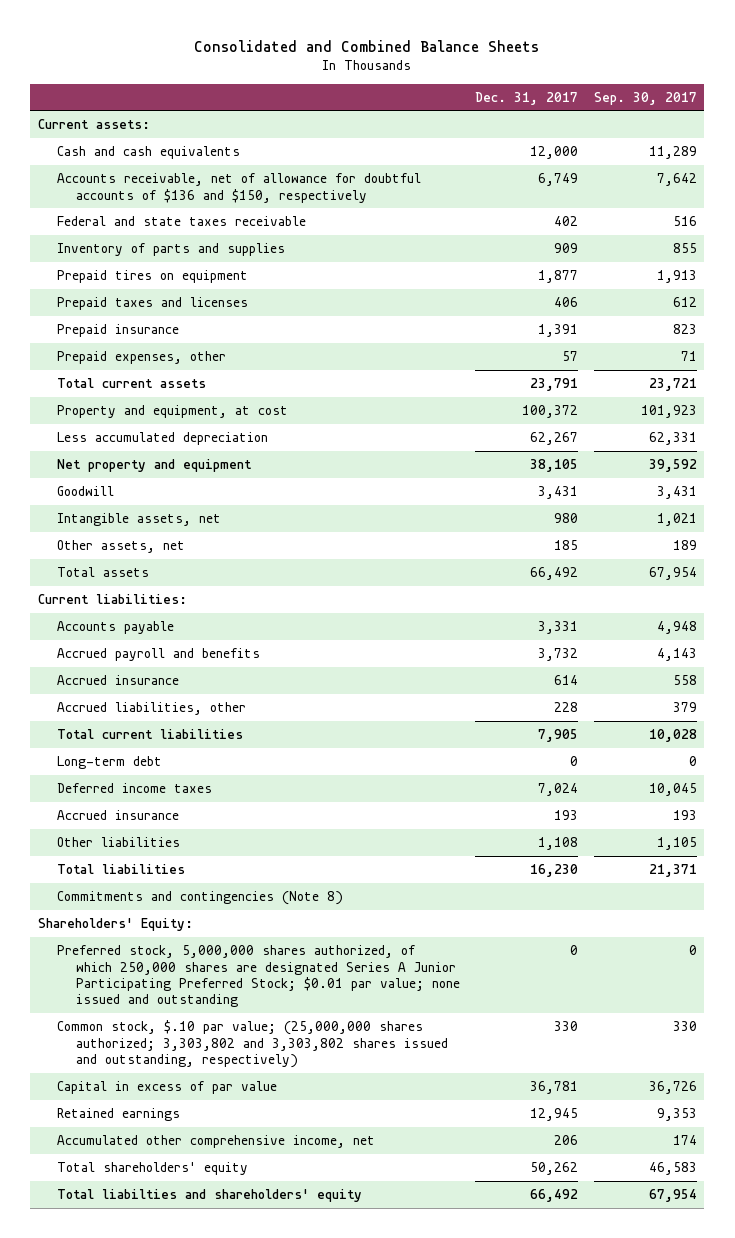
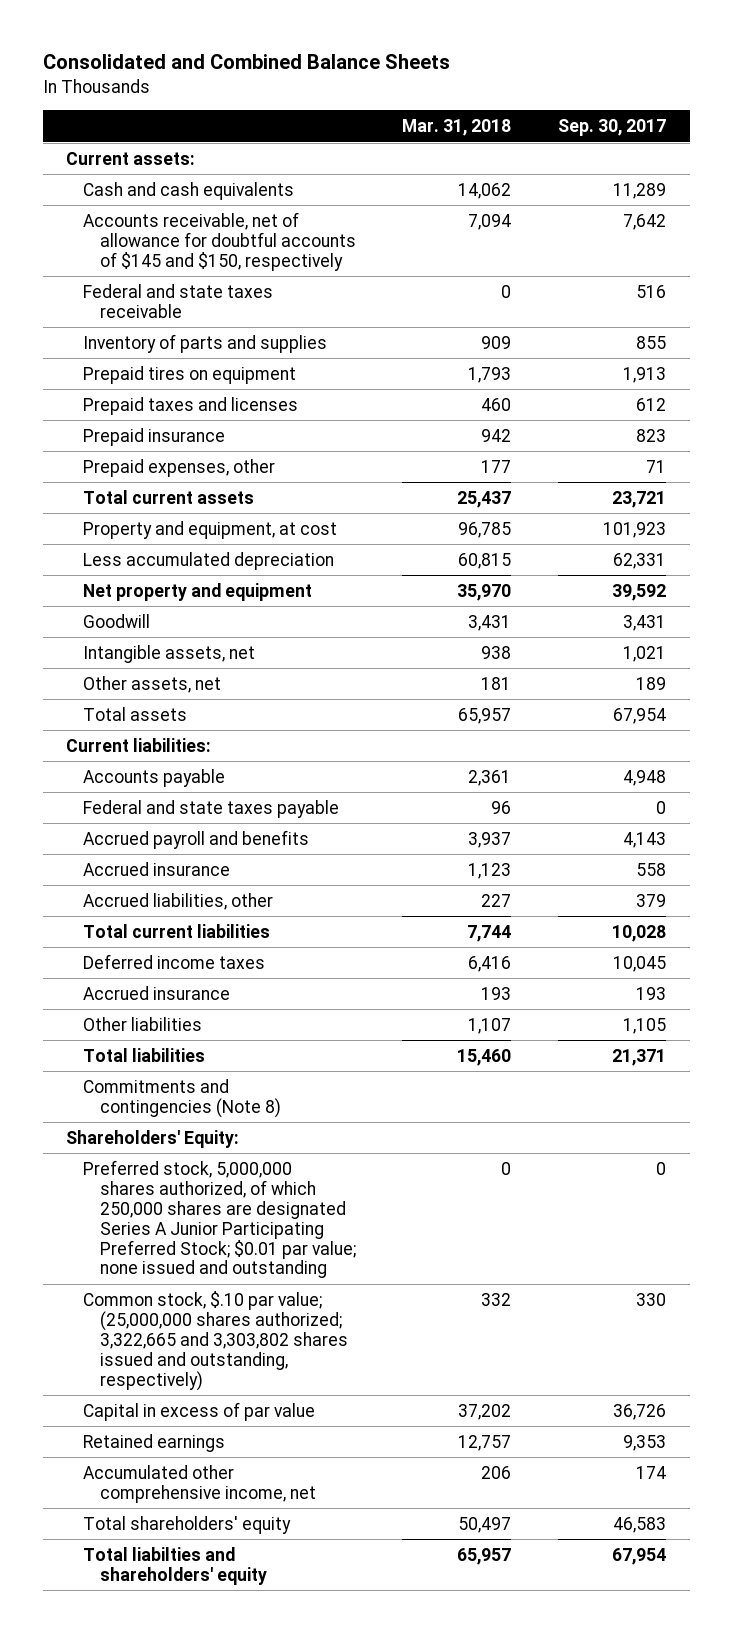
- | Dec. 31, 2017 | Sep. 30, 2017
+ | Mar. 31, 2018 | Sep. 30, 2017
- Accounts receivable, net of allowance for doubtful accounts of $136 and $150, respectively | 6,749 | 7,642
+ Accounts receivable, net of allowance for doubtful accounts of $145 and $150, respectively | 7,094 | 7,642
+ Federal and state taxes payable | 96 | 0
- Long-term debt | 0 | 0
- Common stock, $.10 par value; (25,000,000 shares authorized; 3,303,802 and 3,303,802 shares issued and outstanding, respectively) | 330 | 330
+ Common stock, $.10 par value; (25,000,000 shares authorized; 3,322,665 and 3,303,802 shares issued and outstanding, respectively) | 332 | 330

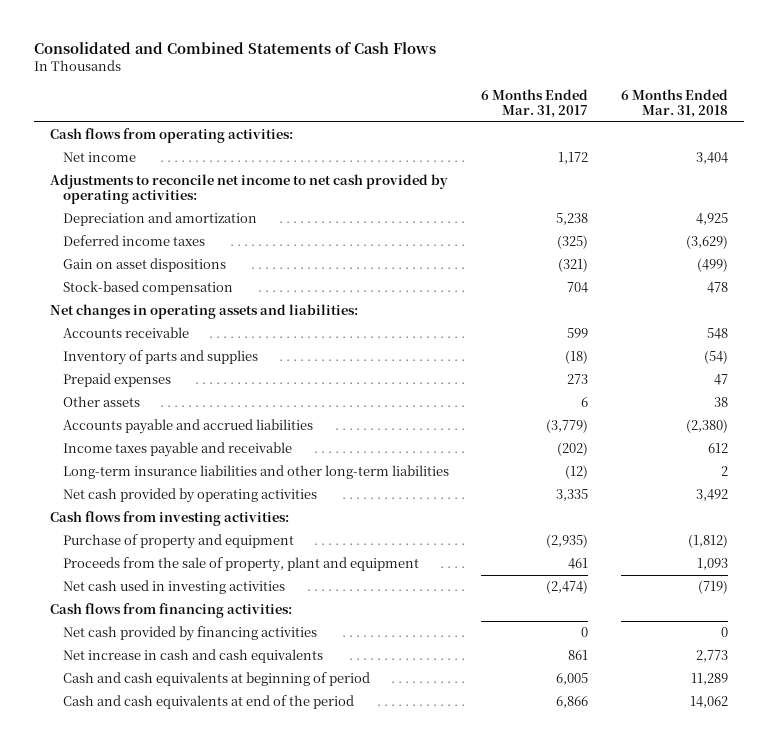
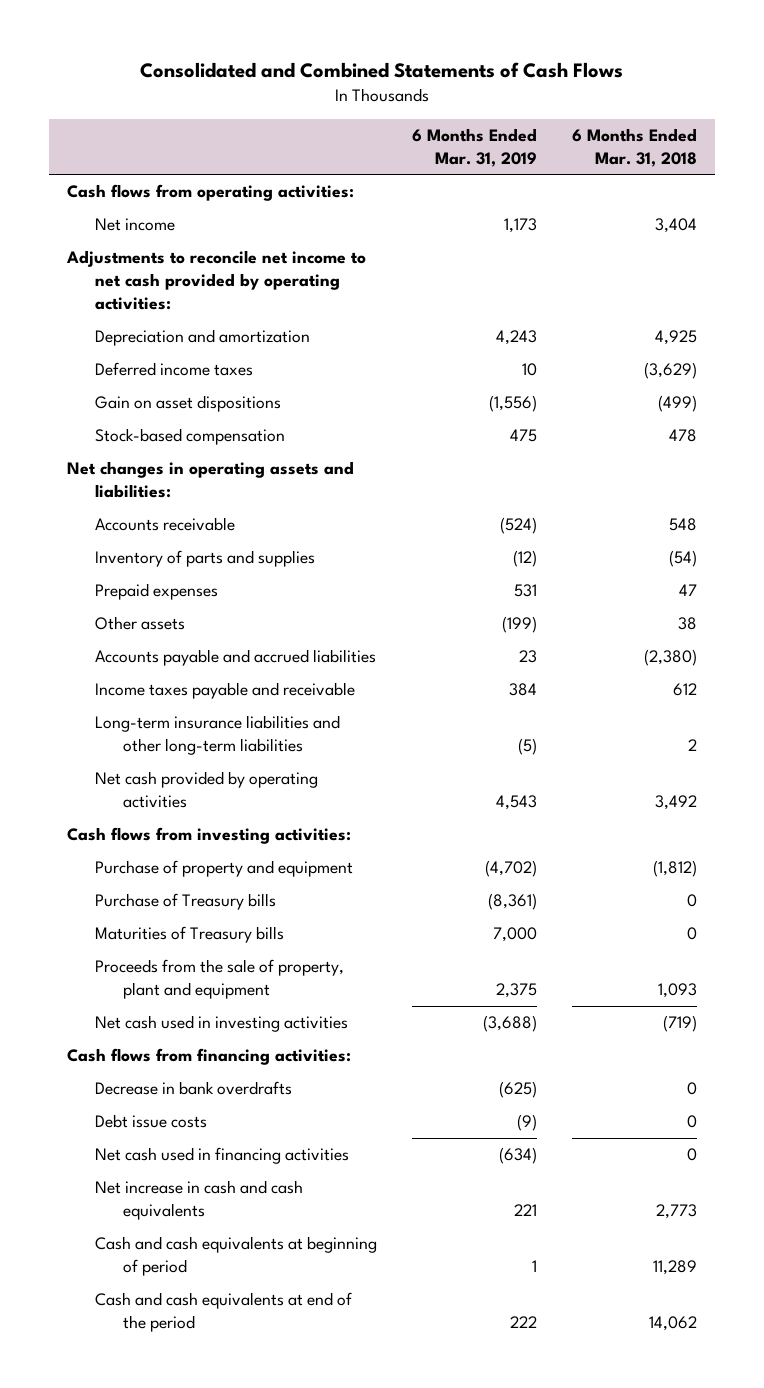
- | 6 Months Ended Mar. 31, 2017 | 6 Months Ended Mar. 31, 2018
+ | 6 Months Ended Mar. 31, 2019 | 6 Months Ended Mar. 31, 2018
+ Purchase of Treasury bills | (8,361) | 0
+ Maturities of Treasury bills | 7,000 | 0
- Net cash provided by financing activities | 0 | 0
+ Decrease in bank overdrafts | (625) | 0
+ Debt issue costs | (9) | 0
+ Net cash used in financing activities | (634) | 0

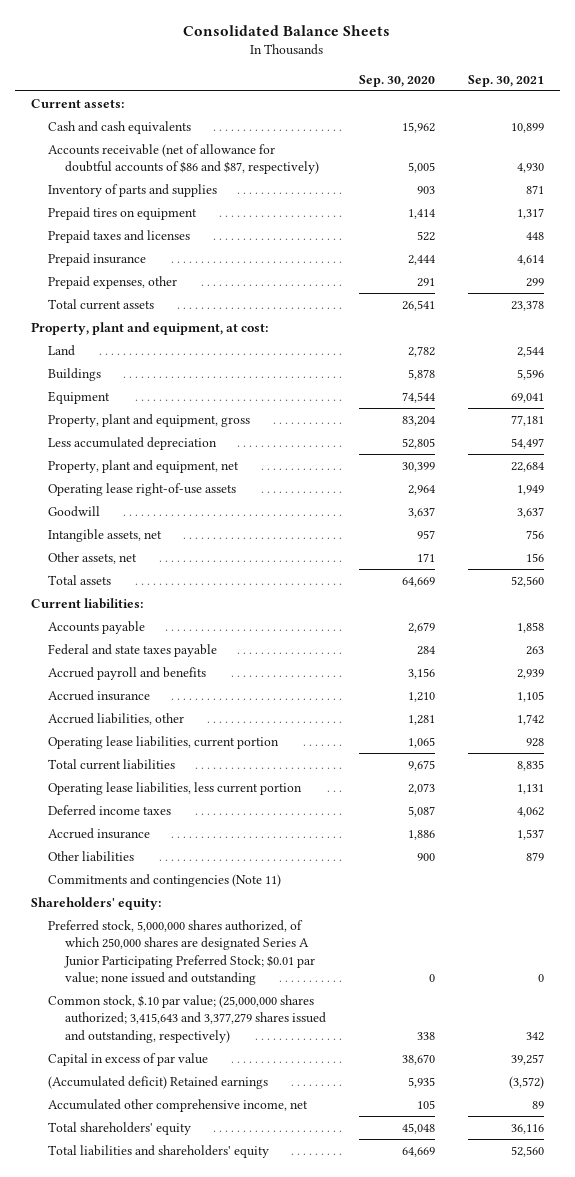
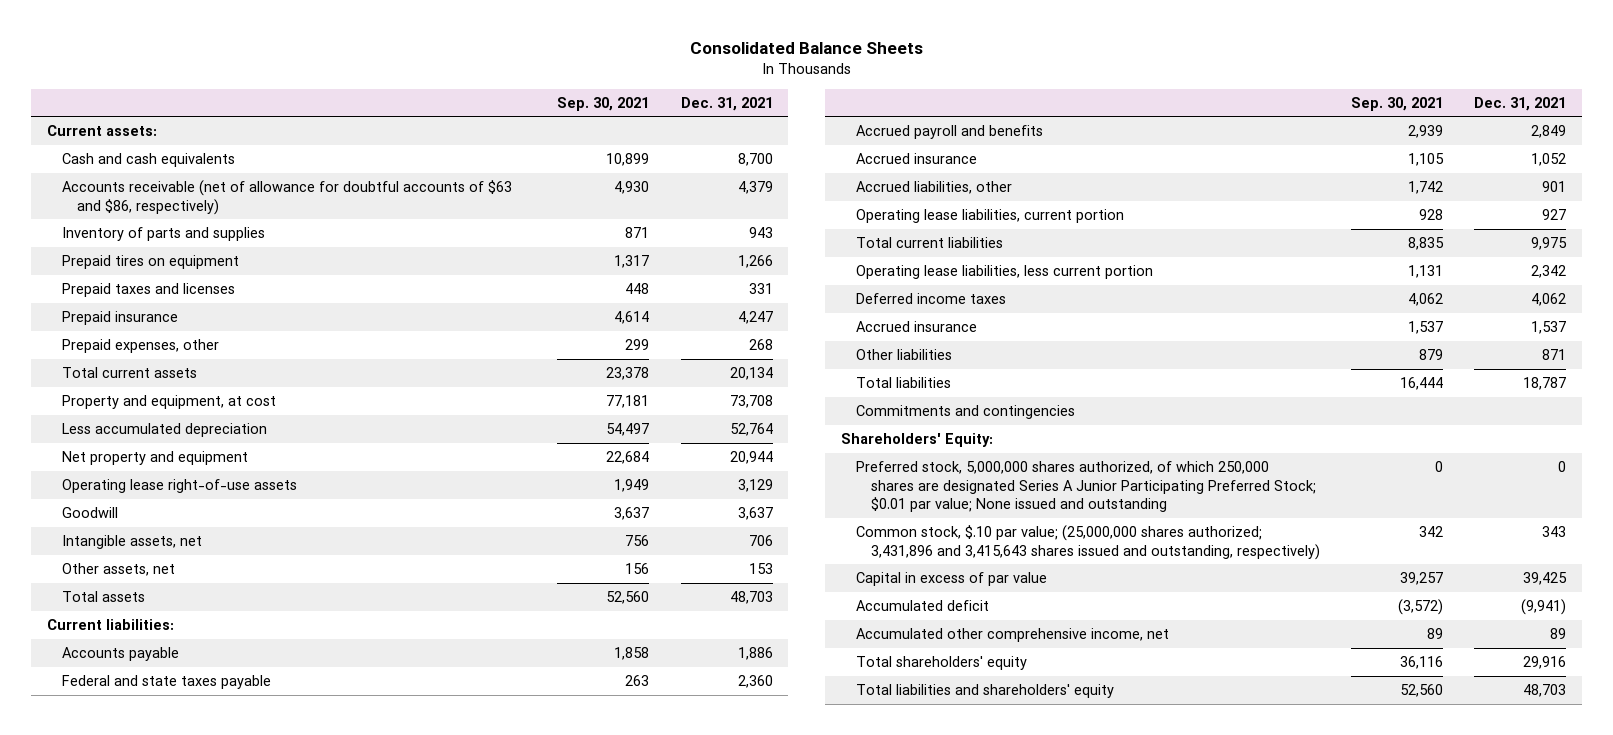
- | Sep. 30, 2020 | Sep. 30, 2021
+ | Sep. 30, 2021 | Dec. 31, 2021
- Accounts receivable (net of allowance for doubtful accounts of $86 and $87, respectively) | 5,005 | 4,930
+ Accounts receivable (net of allowance for doubtful accounts of $63 and $86, respectively) | 4,930 | 4,379
- Property, plant and equipment, at cost:
- Land | 2,782 | 2,544
- Buildings | 5,878 | 5,596
- Equipment | 74,544 | 69,041
- Property, plant and equipment, gross | 83,204 | 77,181
+ Property and equipment, at cost | 77,181 | 73,708
- Property, plant and equipment, net | 30,399 | 22,684
+ Net property and equipment | 22,684 | 20,944
- Commitments and contingencies (Note 11)
- Shareholders' equity:
- Preferred stock, 5,000,000 shares authorized, of which 250,000 shares are designated Series A Junior Participating Preferred Stock; $0.01 par value; none issued and outstanding | 0 | 0
- Common stock, $.10 par value; (25,000,000 shares authorized; 3,415,643 and 3,377,279 shares issued and outstanding, respectively) | 338 | 342
+ Total liabilities | 16,444 | 18,787
+ Commitments and contingencies
+ Shareholders' Equity:
+ Preferred stock, 5,000,000 shares authorized, of which 250,000 shares are designated Series A Junior Participating Preferred Stock; $0.01 par value; None issued and outstanding | 0 | 0
+ Common stock, $.10 par value; (25,000,000 shares authorized; 3,431,896 and 3,415,643 shares issued and outstanding, respectively) | 342 | 343
- (Accumulated deficit) Retained earnings | 5,935 | (3,572)
+ Accumulated deficit | (3,572) | (9,941)

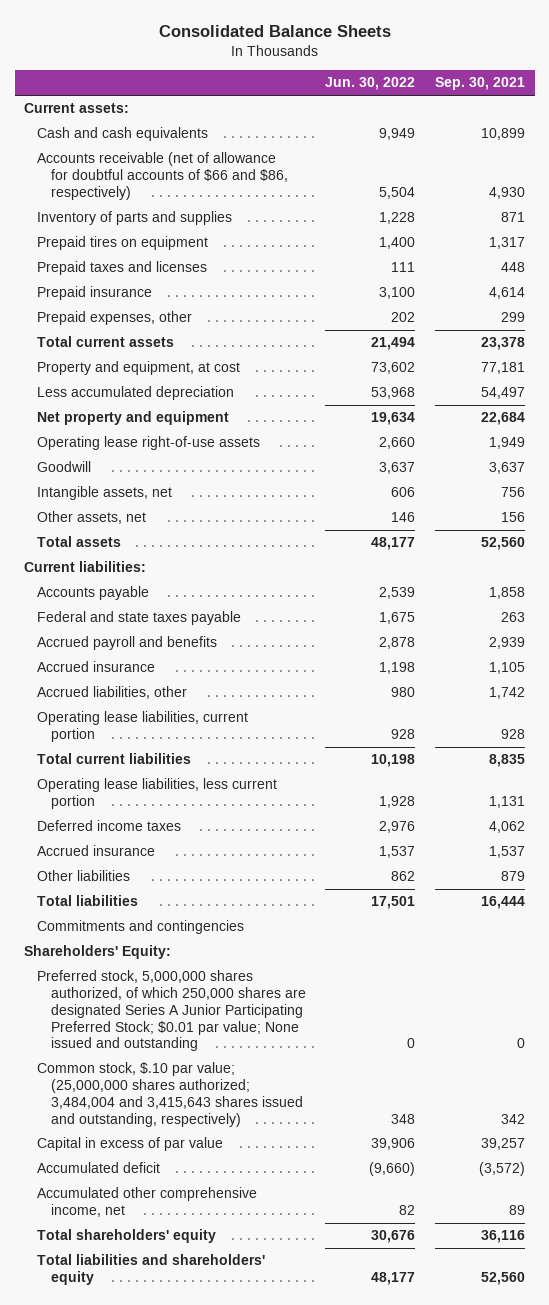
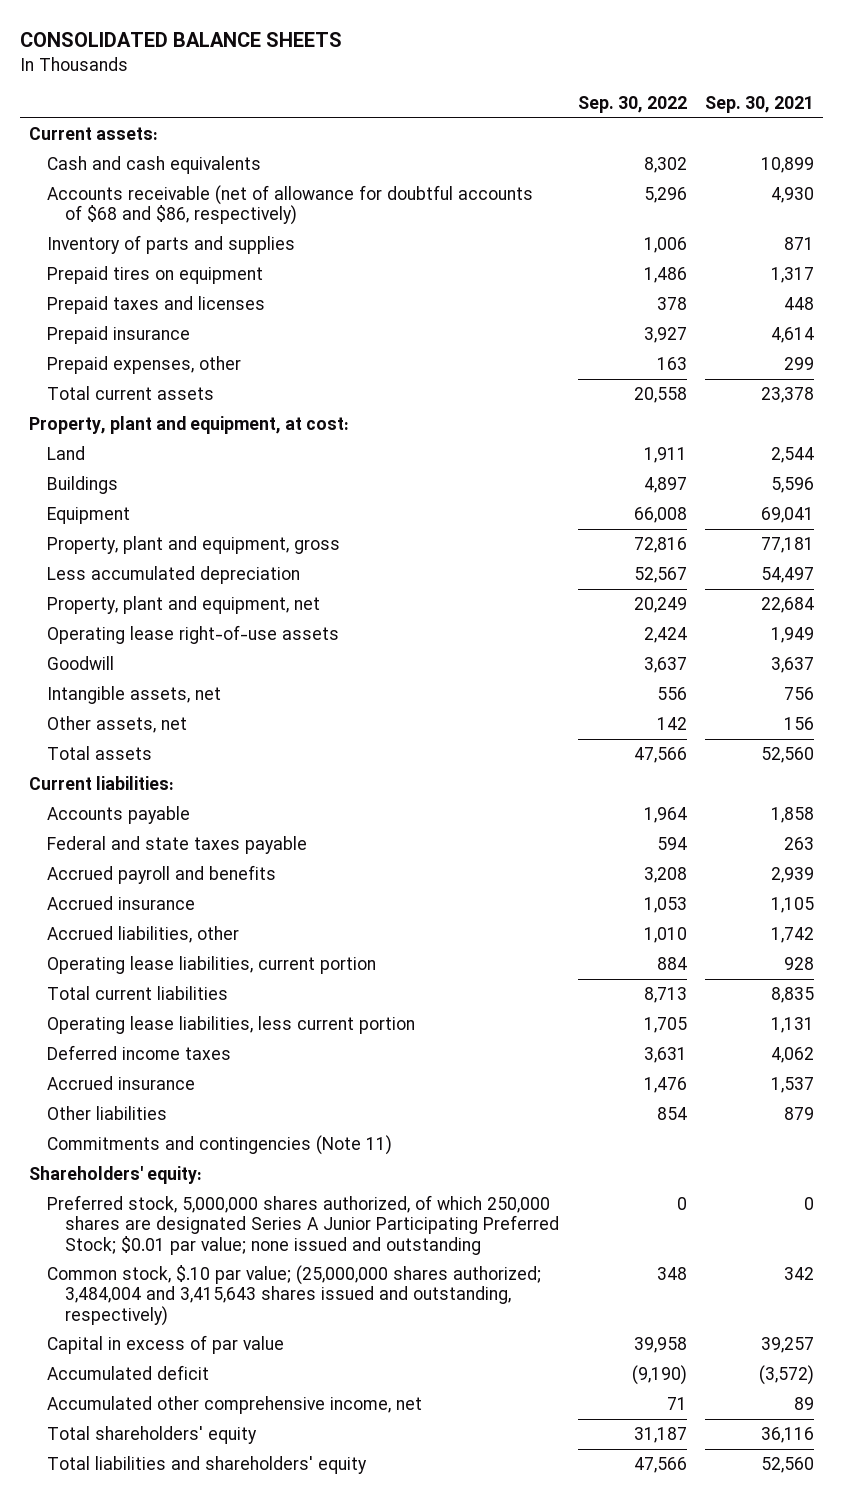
- Consolidated Balance Sheets
+ CONSOLIDATED BALANCE SHEETS
- | Jun. 30, 2022 | Sep. 30, 2021
+ | Sep. 30, 2022 | Sep. 30, 2021
- Accounts receivable (net of allowance for doubtful accounts of $66 and $86, respectively) | 5,504 | 4,930
+ Accounts receivable (net of allowance for doubtful accounts of $68 and $86, respectively) | 5,296 | 4,930
- Property and equipment, at cost | 73,602 | 77,181
+ Property, plant and equipment, at cost:
+ Land | 1,911 | 2,544
+ Buildings | 4,897 | 5,596
+ Equipment | 66,008 | 69,041
+ Property, plant and equipment, gross | 72,816 | 77,181
- Net property and equipment | 19,634 | 22,684
+ Property, plant and equipment, net | 20,249 | 22,684
- Total liabilities | 17,501 | 16,444
- Commitments and contingencies
- Shareholders' Equity:
- Preferred stock, 5,000,000 shares authorized, of which 250,000 shares are designated Series A Junior Participating Preferred Stock; $0.01 par value; None issued and outstanding | 0 | 0
+ Commitments and contingencies (Note 11)
+ Shareholders' equity:
+ Preferred stock, 5,000,000 shares authorized, of which 250,000 shares are designated Series A Junior Participating Preferred Stock; $0.01 par value; none issued and outstanding | 0 | 0

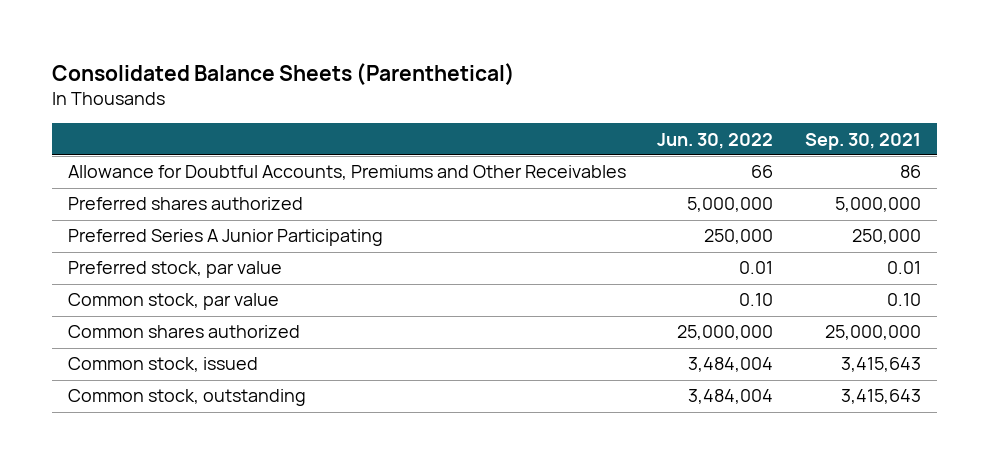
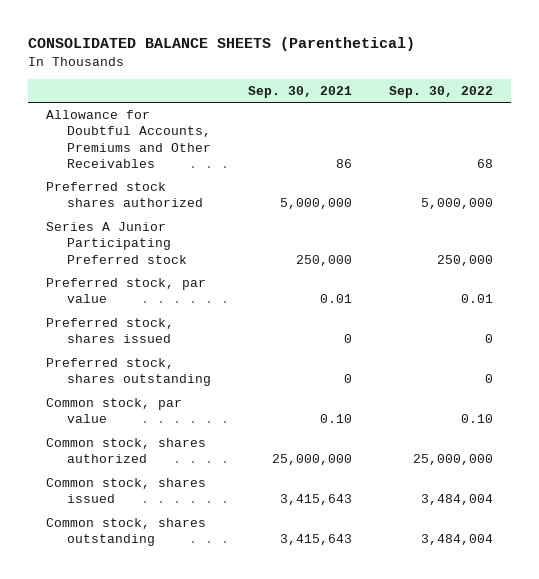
- Consolidated Balance Sheets (Parenthetical)
+ CONSOLIDATED BALANCE SHEETS (Parenthetical)
- | Jun. 30, 2022 | Sep. 30, 2021
+ | Sep. 30, 2021 | Sep. 30, 2022
- Preferred shares authorized | 5,000,000 | 5,000,000
- Preferred Series A Junior Participating | 250,000 | 250,000
+ Preferred stock shares authorized | 5,000,000 | 5,000,000
+ Series A Junior Participating Preferred stock | 250,000 | 250,000
+ Preferred stock, shares issued | 0 | 0
+ Preferred stock, shares outstanding | 0 | 0
- Common shares authorized | 25,000,000 | 25,000,000
- Common stock, issued | 3,484,004 | 3,415,643
- Common stock, outstanding | 3,484,004 | 3,415,643
+ Common stock, shares authorized | 25,000,000 | 25,000,000
+ Common stock, shares issued | 3,415,643 | 3,484,004
+ Common stock, shares outstanding | 3,415,643 | 3,484,004

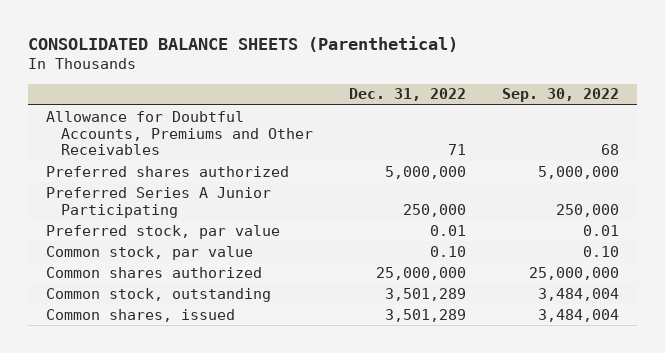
- | Sep. 30, 2021 | Sep. 30, 2022
+ | Dec. 31, 2022 | Sep. 30, 2022
- Preferred stock shares authorized | 5,000,000 | 5,000,000
- Series A Junior Participating Preferred stock | 250,000 | 250,000
+ Preferred shares authorized | 5,000,000 | 5,000,000
+ Preferred Series A Junior Participating | 250,000 | 250,000
- Preferred stock, shares issued | 0 | 0
- Preferred stock, shares outstanding | 0 | 0
- Common stock, shares authorized | 25,000,000 | 25,000,000
- Common stock, shares issued | 3,415,643 | 3,484,004
- Common stock, shares outstanding | 3,415,643 | 3,484,004
+ Common shares authorized | 25,000,000 | 25,000,000
+ Common stock, outstanding | 3,501,289 | 3,484,004
+ Common shares, issued | 3,501,289 | 3,484,004

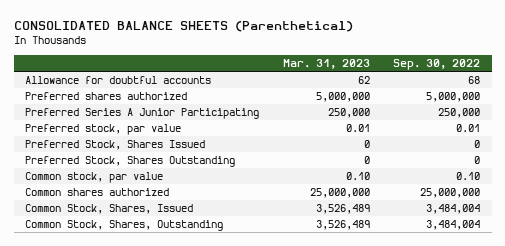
- | Dec. 31, 2022 | Sep. 30, 2022
+ | Mar. 31, 2023 | Sep. 30, 2022
- Allowance for Doubtful Accounts, Premiums and Other Receivables | 71 | 68
+ Allowance for doubtful accounts | 62 | 68
+ Preferred Stock, Shares Issued | 0 | 0
+ Preferred Stock, Shares Outstanding | 0 | 0
- Common stock, outstanding | 3,501,289 | 3,484,004
- Common shares, issued | 3,501,289 | 3,484,004
+ Common Stock, Shares, Issued | 3,526,489 | 3,484,004
+ Common Stock, Shares, Outstanding | 3,526,489 | 3,484,004

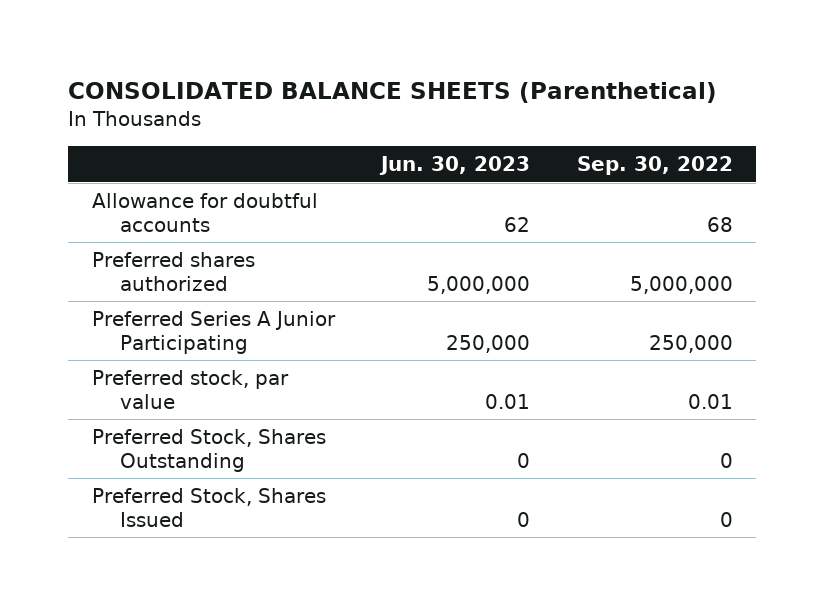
- | Mar. 31, 2023 | Sep. 30, 2022
+ | Jun. 30, 2023 | Sep. 30, 2022
- Common stock, par value | 0.10 | 0.10
- Common shares authorized | 25,000,000 | 25,000,000
- Common Stock, Shares, Issued | 3,526,489 | 3,484,004
- Common Stock, Shares, Outstanding | 3,526,489 | 3,484,004
moved down: Preferred Stock, Shares Issued | 0 | 0

